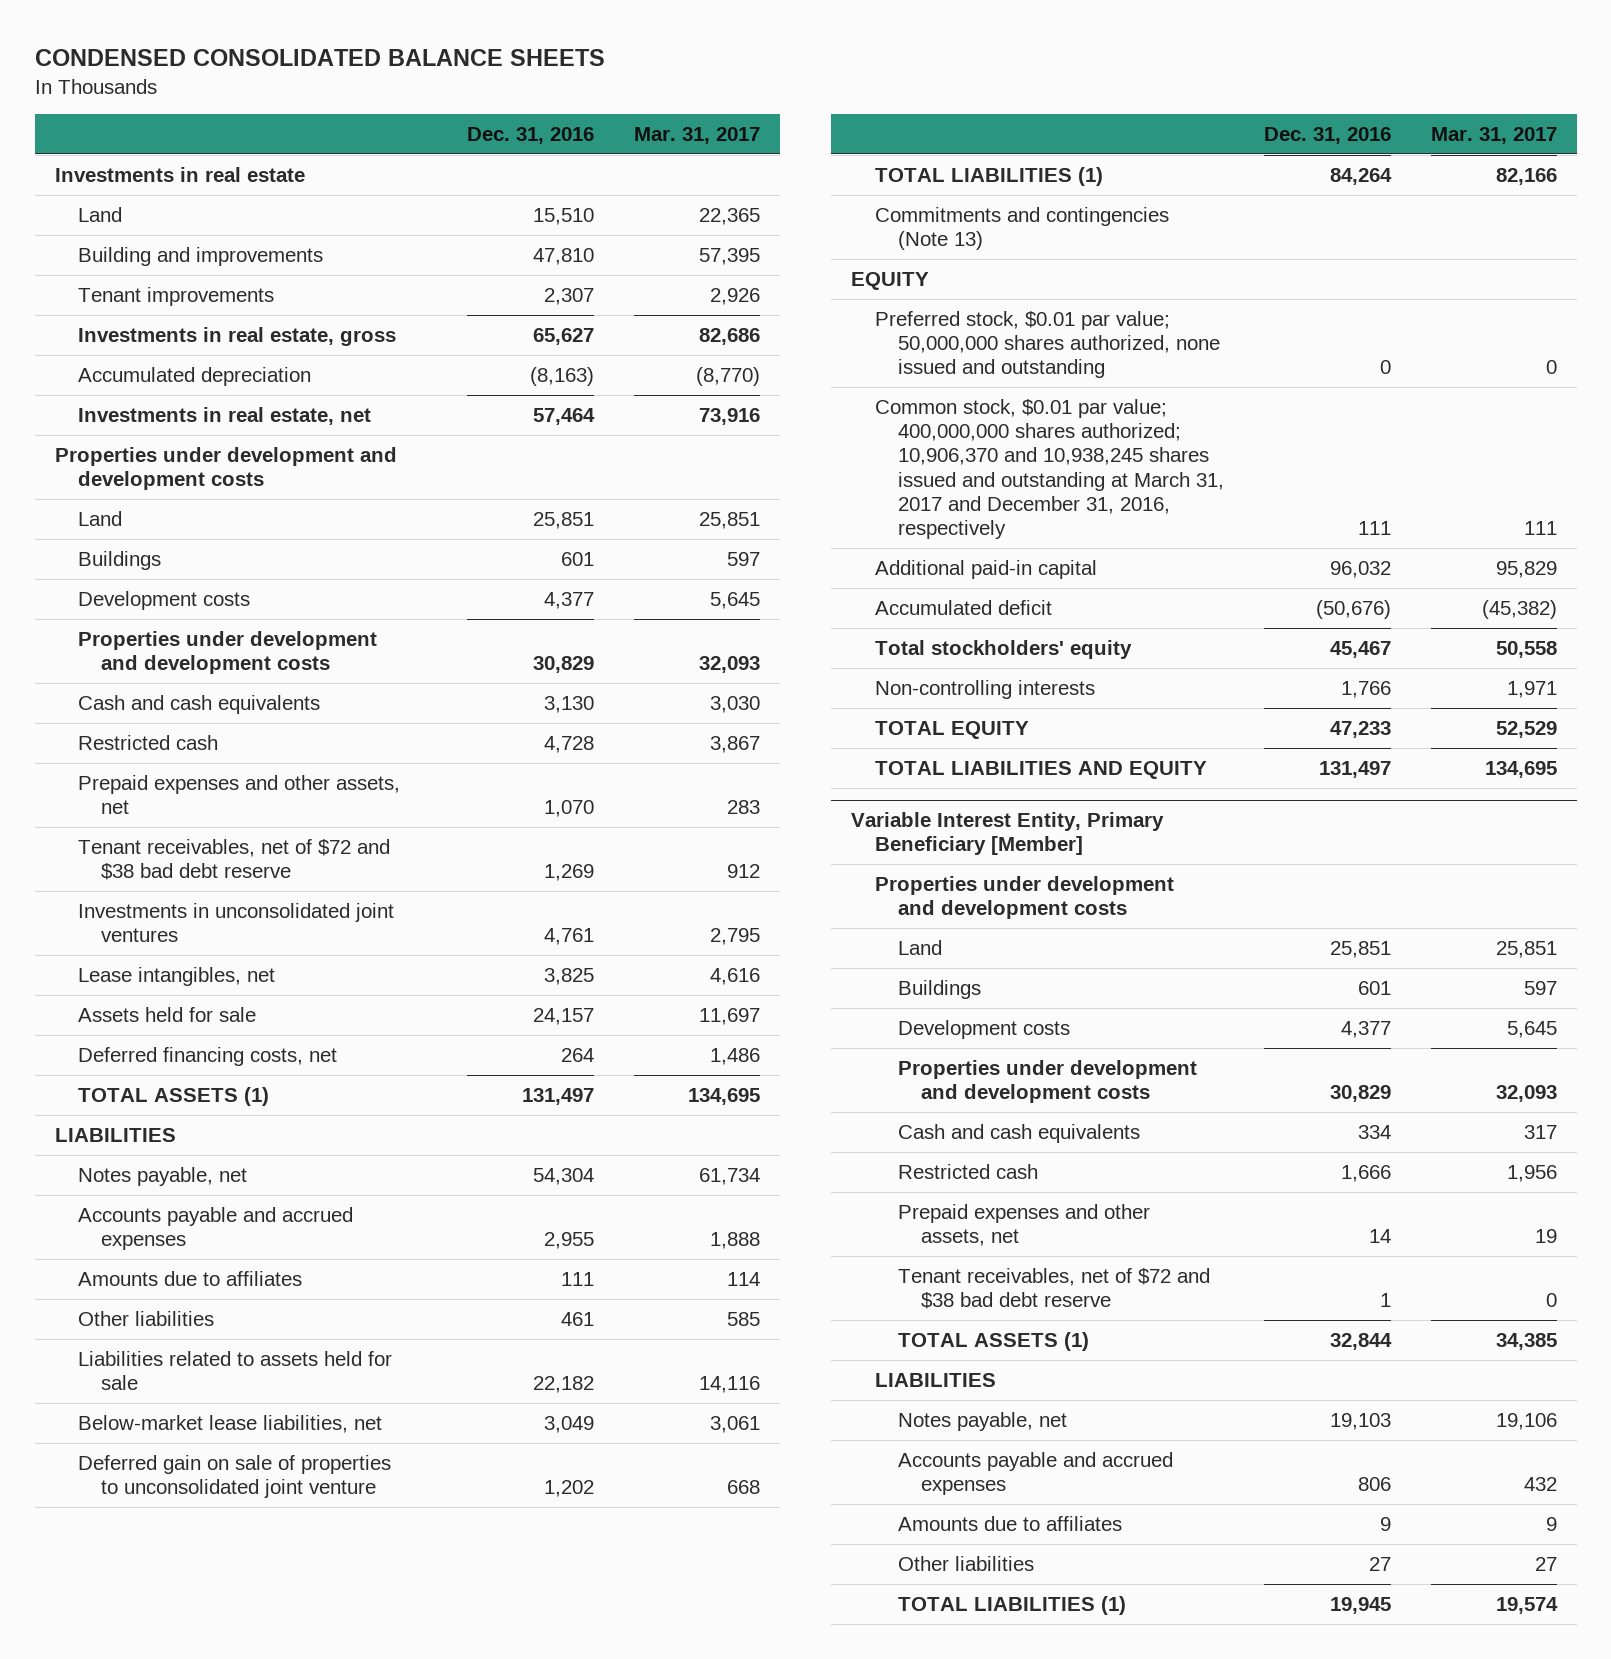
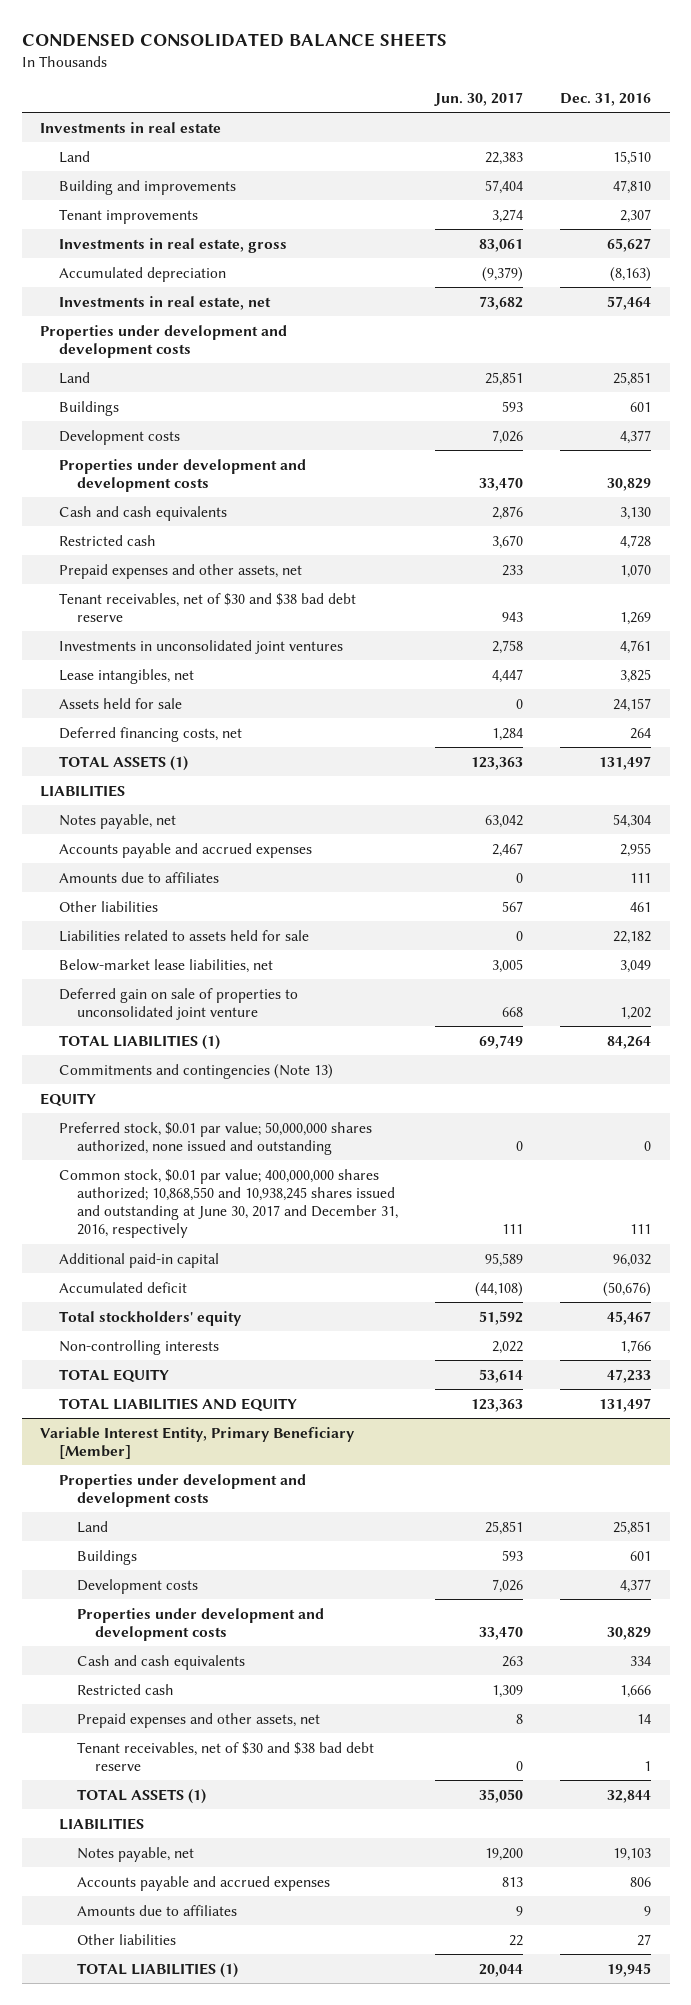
- | Dec. 31, 2016 | Mar. 31, 2017
+ | Jun. 30, 2017 | Dec. 31, 2016
- Tenant receivables, net of $72 and $38 bad debt reserve | 1,269 | 912
+ Tenant receivables, net of $30 and $38 bad debt reserve | 943 | 1,269
- Common stock, $0.01 par value; 400,000,000 shares authorized; 10,906,370 and 10,938,245 shares issued and outstanding at March 31, 2017 and December 31, 2016, respectively | 111 | 111
+ Common stock, $0.01 par value; 400,000,000 shares authorized; 10,868,550 and 10,938,245 shares issued and outstanding at June 30, 2017 and December 31, 2016, respectively | 111 | 111
@ Variable Interest Entity, Primary Beneficiary [Member]
- Tenant receivables, net of $72 and $38 bad debt reserve | 1 | 0
+ Tenant receivables, net of $30 and $38 bad debt reserve | 0 | 1

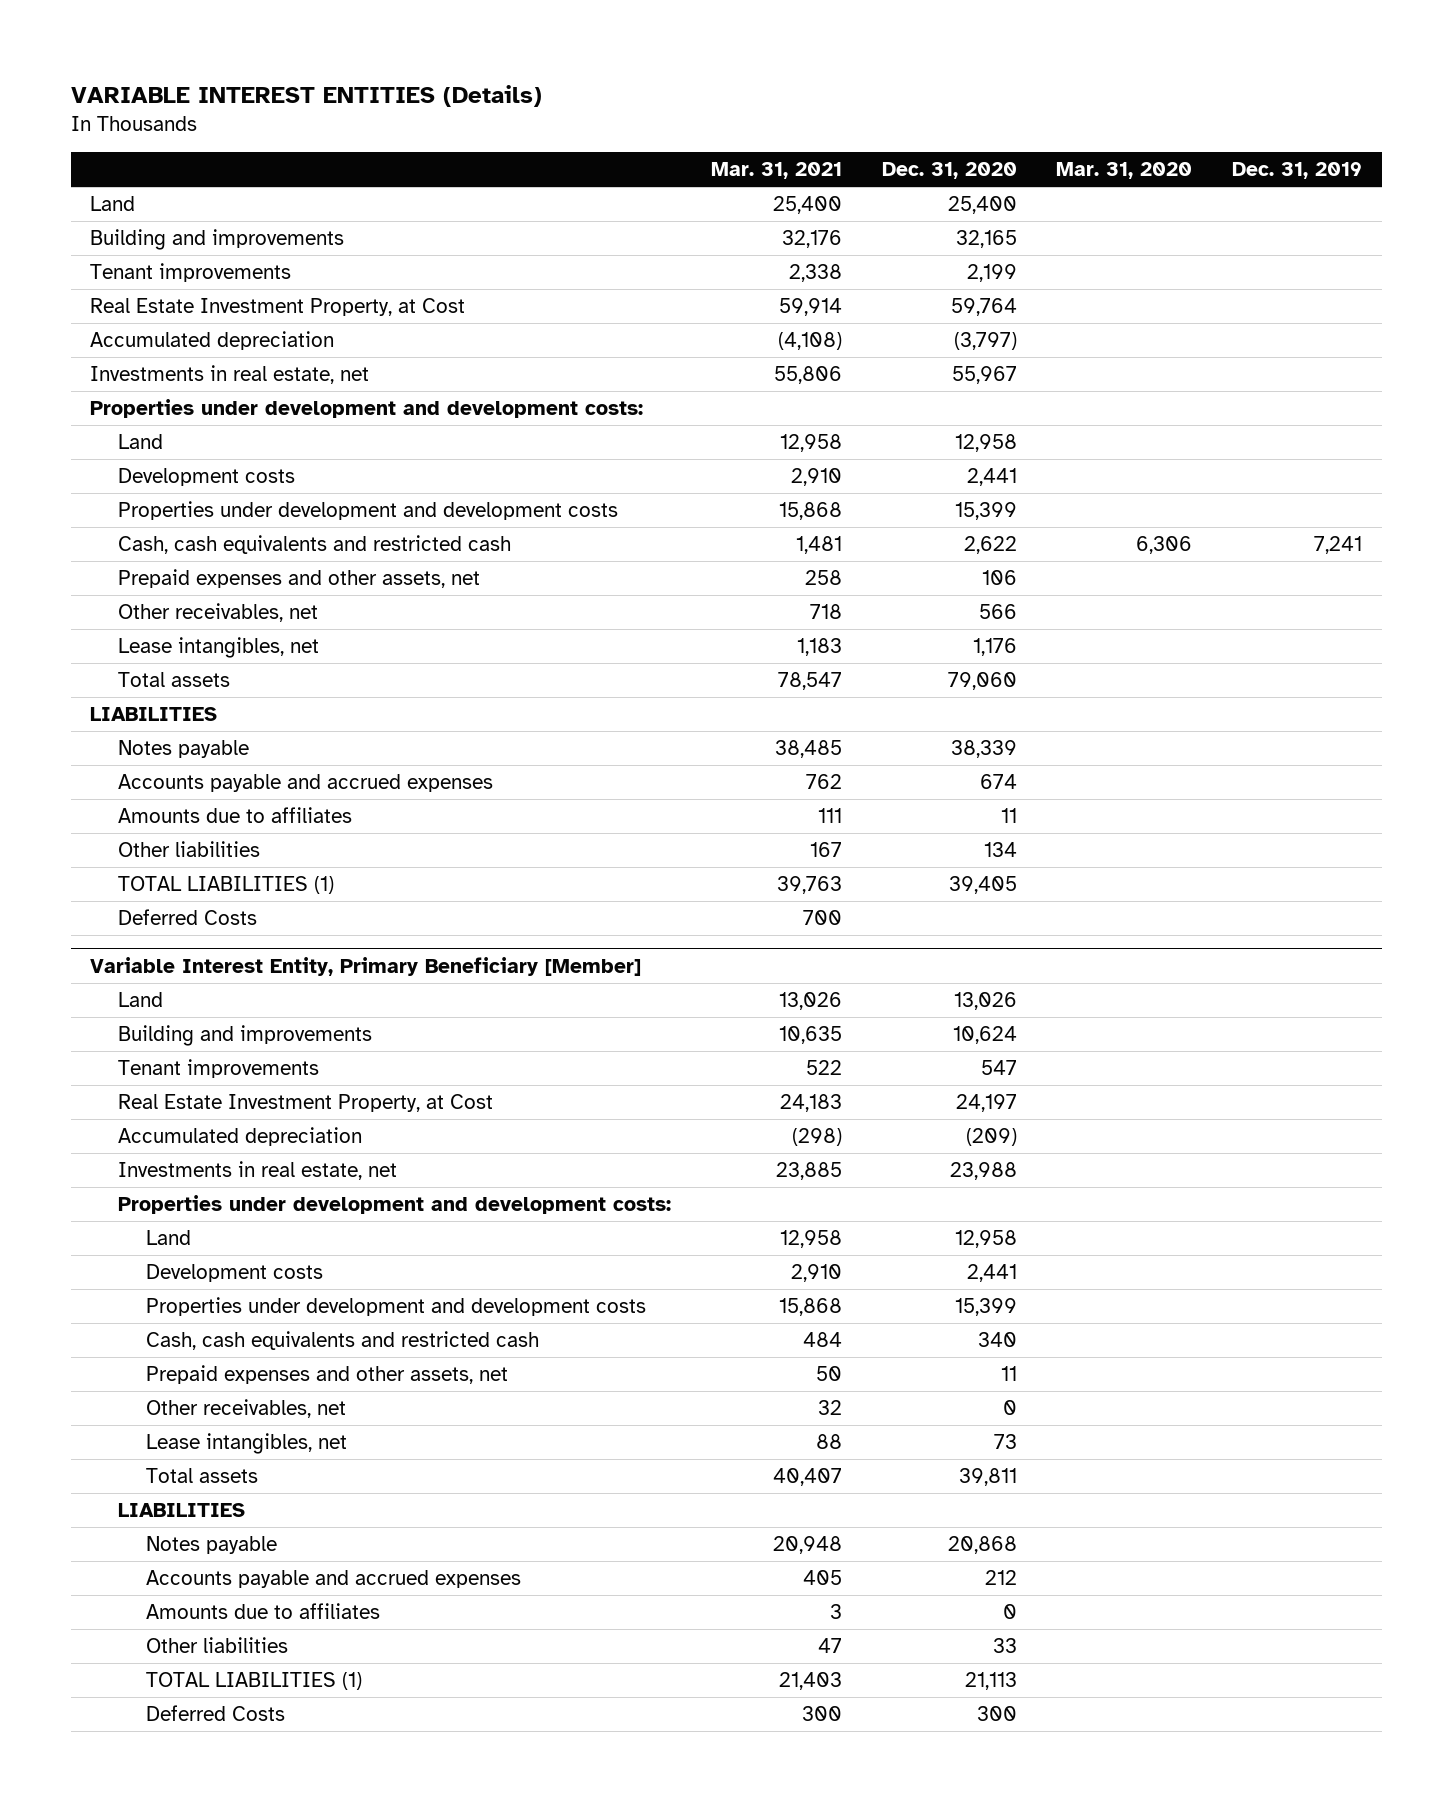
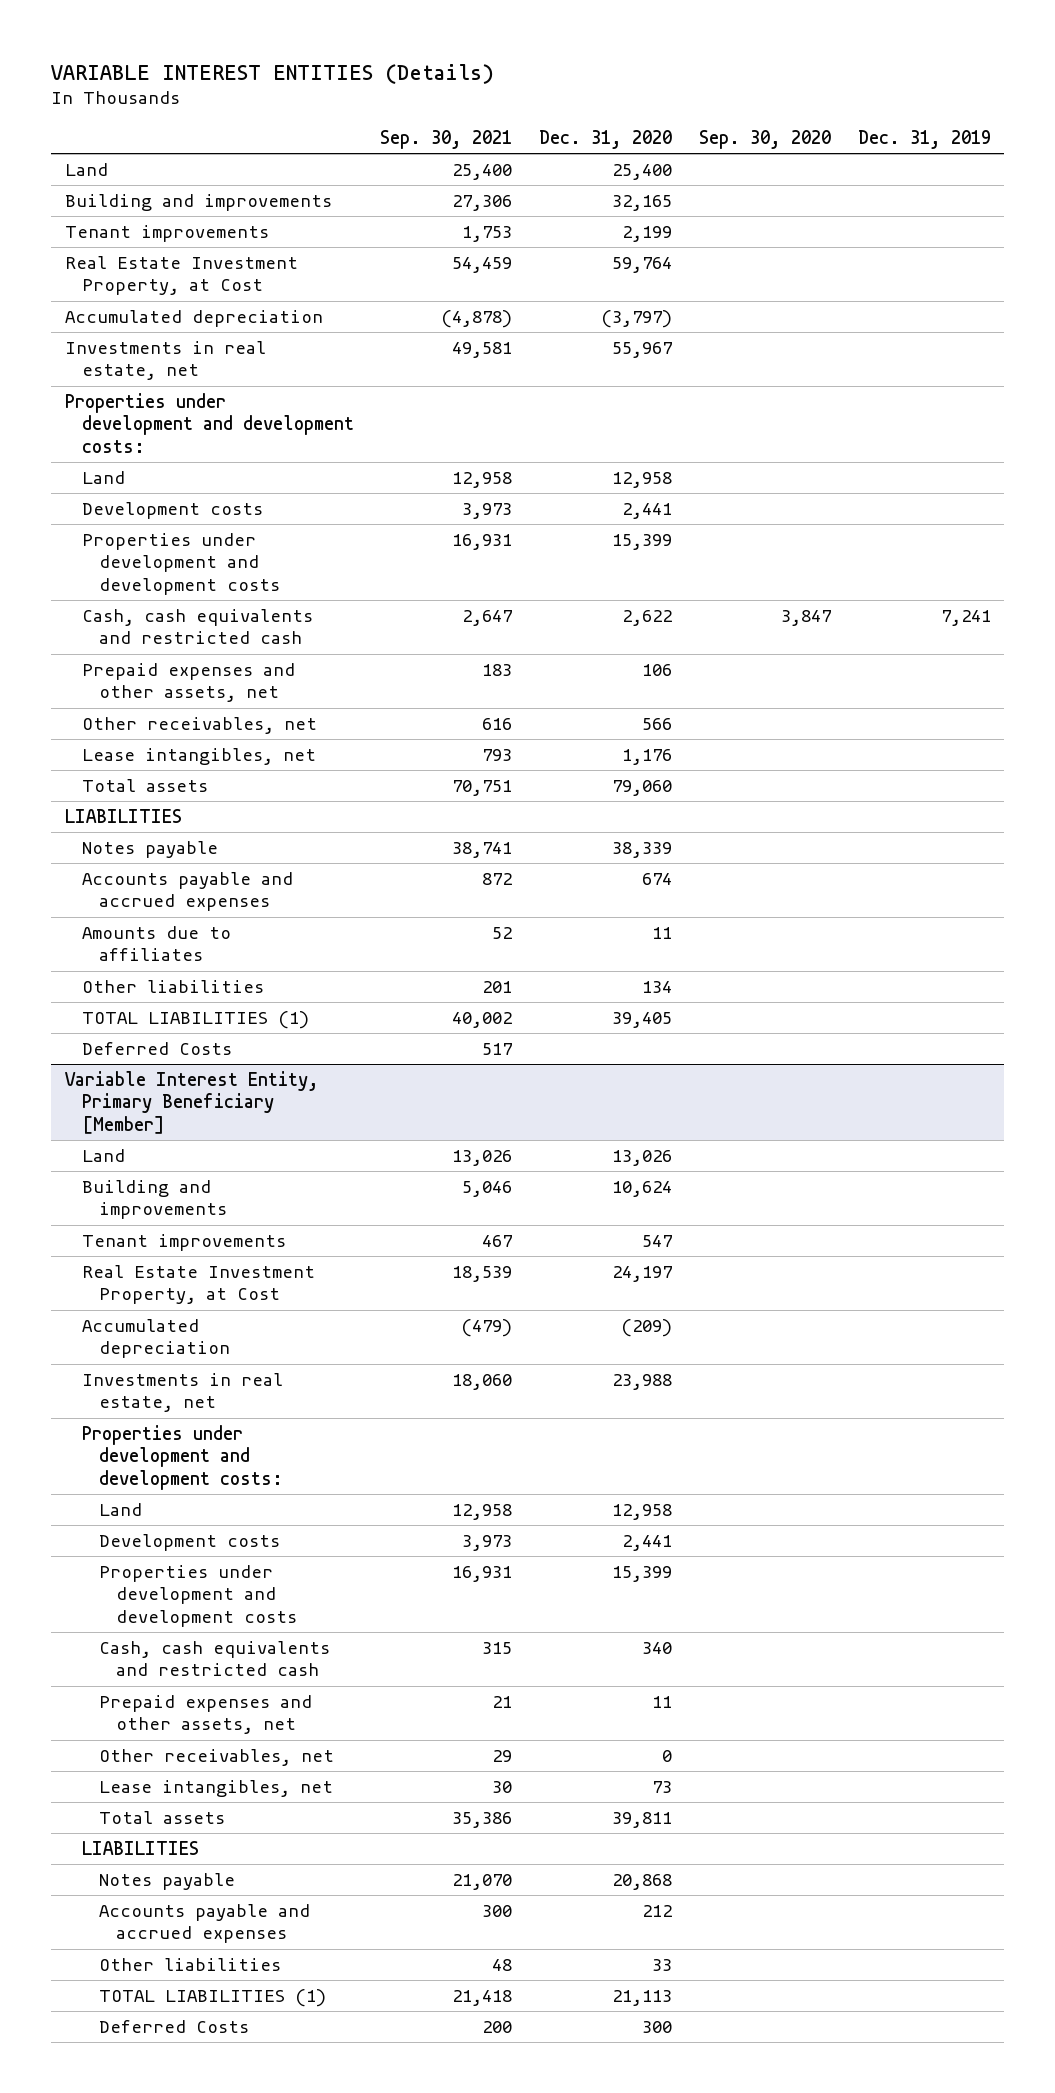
- | Mar. 31, 2021 | Dec. 31, 2020 | Mar. 31, 2020 | Dec. 31, 2019
+ | Sep. 30, 2021 | Dec. 31, 2020 | Sep. 30, 2020 | Dec. 31, 2019
@ Variable Interest Entity, Primary Beneficiary [Member]
- Amounts due to affiliates | 3 | 0 | |

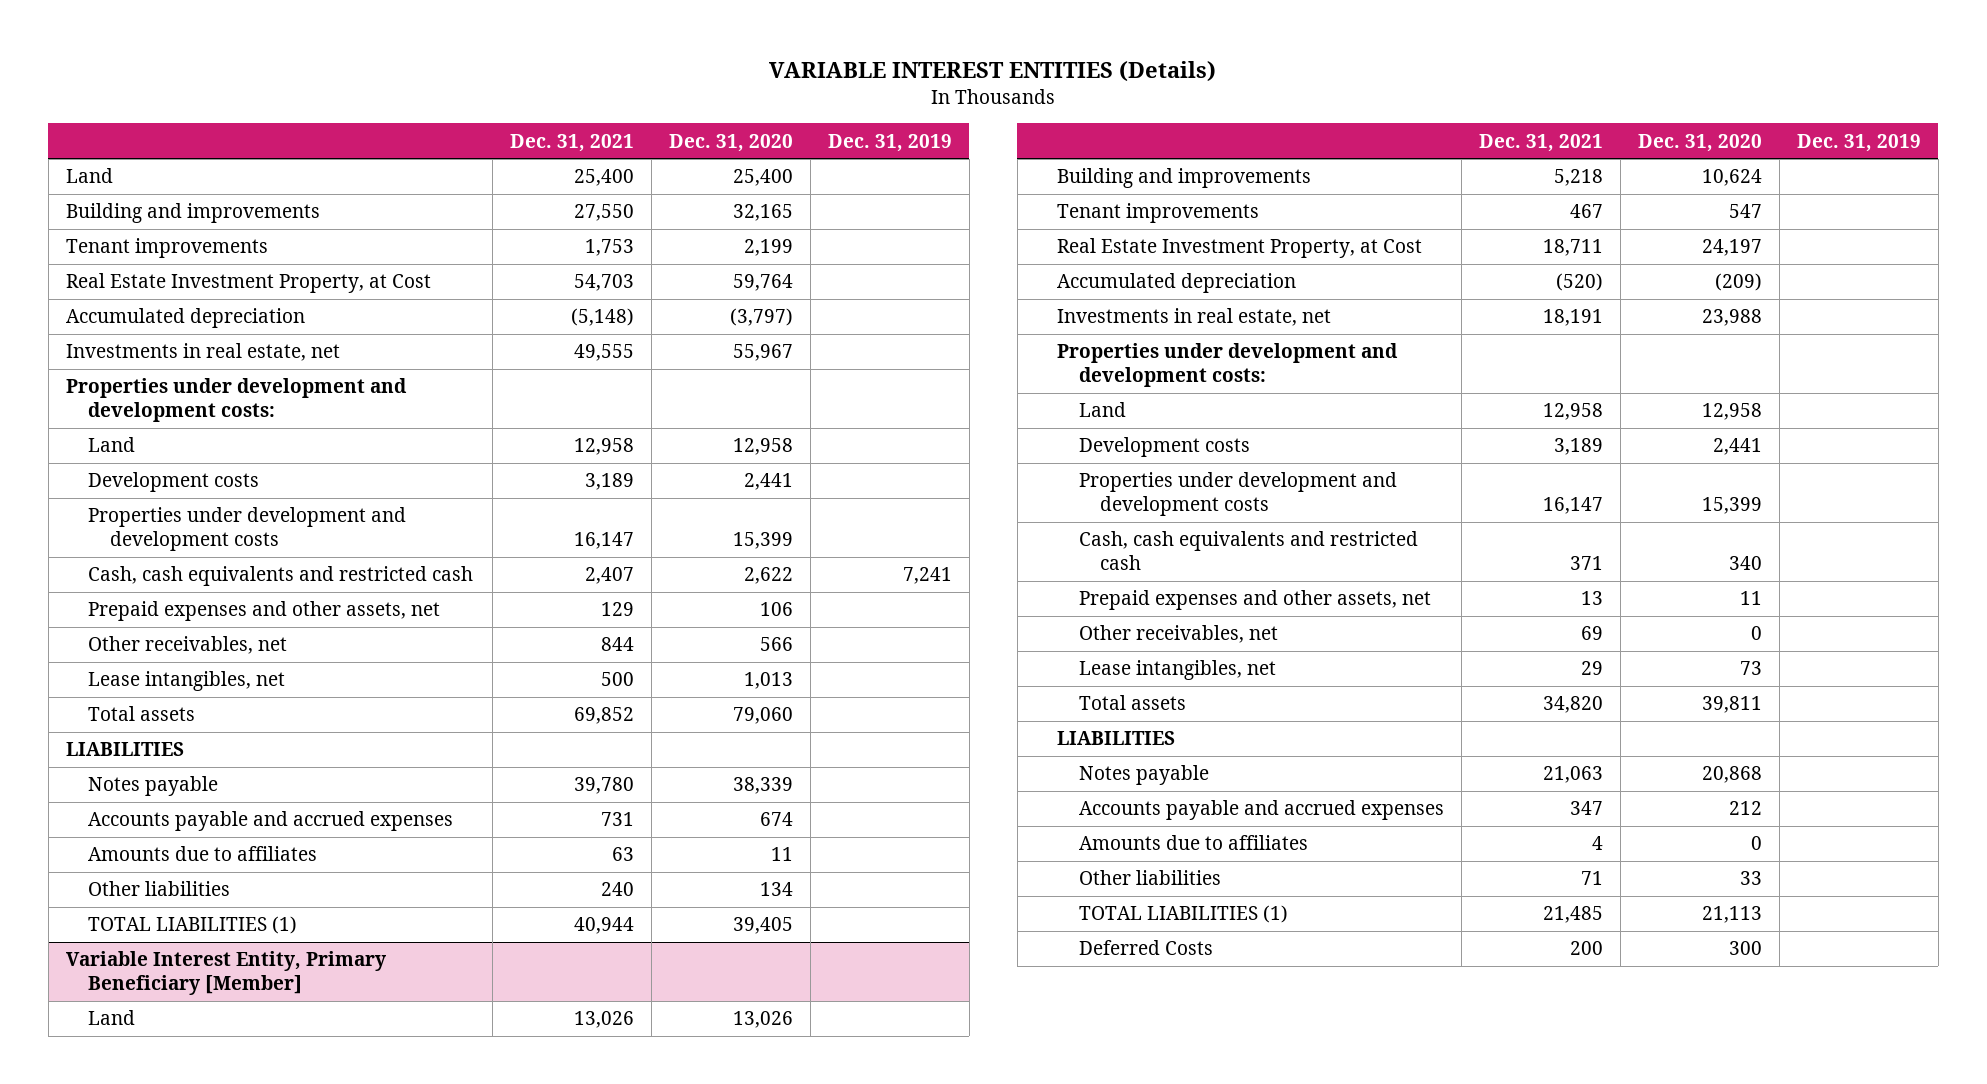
- | Sep. 30, 2021 | Dec. 31, 2020 | Sep. 30, 2020 | Dec. 31, 2019
+ | Dec. 31, 2021 | Dec. 31, 2020 | Dec. 31, 2019
- Lease intangibles, net | 793 | 1,176 | |
+ Lease intangibles, net | 500 | 1,013 |
- Deferred Costs | 517 | | |
@ Variable Interest Entity, Primary Beneficiary [Member]
+ Amounts due to affiliates | 4 | 0 |

